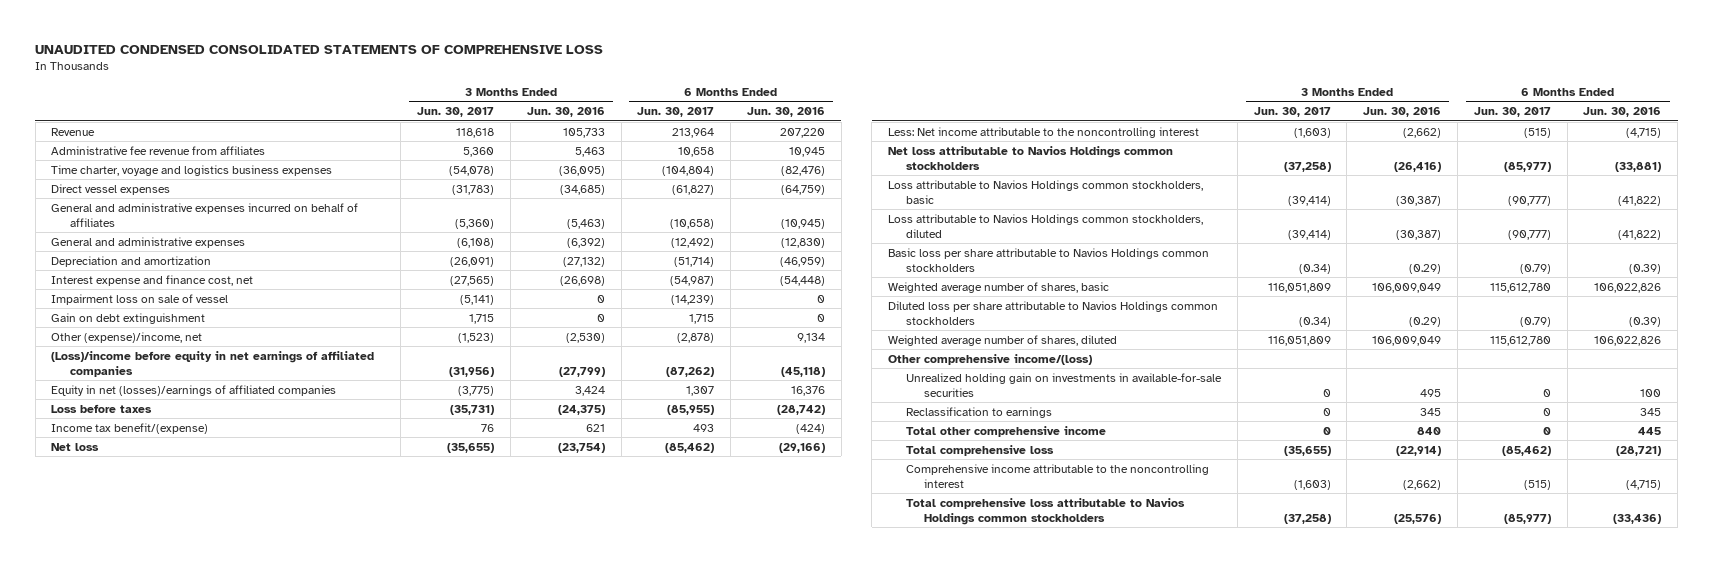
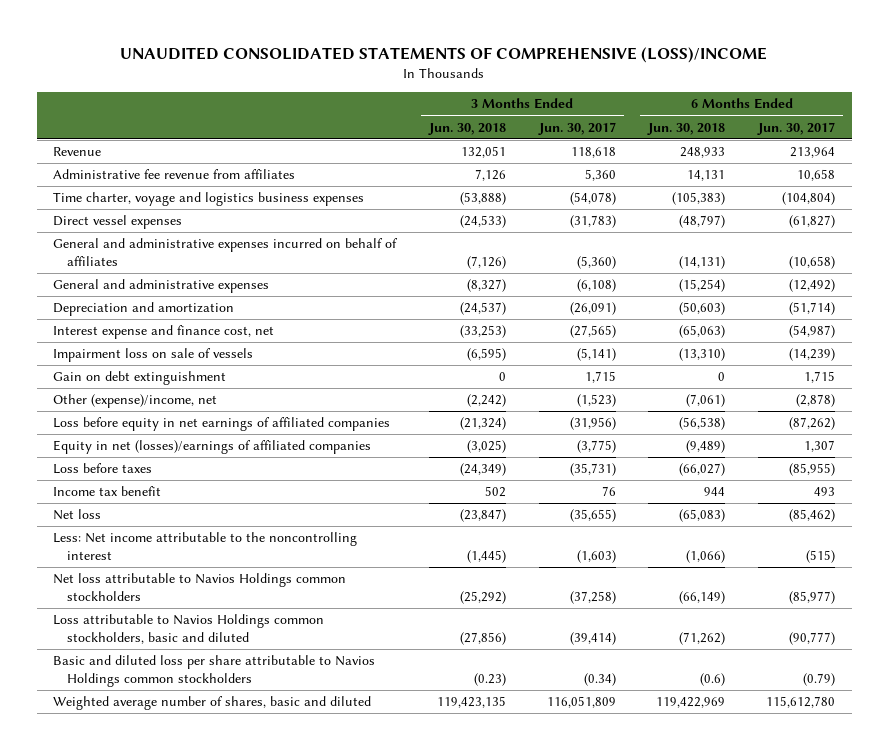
- UNAUDITED CONDENSED CONSOLIDATED STATEMENTS OF COMPREHENSIVE LOSS
+ UNAUDITED CONSOLIDATED STATEMENTS OF COMPREHENSIVE (LOSS)/INCOME
- | 3 Months Ended Jun. 30, 2017 | 3 Months Ended Jun. 30, 2016 | 6 Months Ended Jun. 30, 2017 | 6 Months Ended Jun. 30, 2016
+ | 3 Months Ended Jun. 30, 2018 | 3 Months Ended Jun. 30, 2017 | 6 Months Ended Jun. 30, 2018 | 6 Months Ended Jun. 30, 2017
- Impairment loss on sale of vessel | (5,141) | 0 | (14,239) | 0
+ Impairment loss on sale of vessels | (6,595) | (5,141) | (13,310) | (14,239)
- (Loss)/income before equity in net earnings of affiliated companies | (31,956) | (27,799) | (87,262) | (45,118)
+ Loss before equity in net earnings of affiliated companies | (21,324) | (31,956) | (56,538) | (87,262)
- Income tax benefit/(expense) | 76 | 621 | 493 | (424)
+ Income tax benefit | 502 | 76 | 944 | 493
- Loss attributable to Navios Holdings common stockholders, basic | (39,414) | (30,387) | (90,777) | (41,822)
- Loss attributable to Navios Holdings common stockholders, diluted | (39,414) | (30,387) | (90,777) | (41,822)
- Basic loss per share attributable to Navios Holdings common stockholders | (0.34) | (0.29) | (0.79) | (0.39)
- Weighted average number of shares, basic | 116,051,809 | 106,009,049 | 115,612,780 | 106,022,826
- Diluted loss per share attributable to Navios Holdings common stockholders | (0.34) | (0.29) | (0.79) | (0.39)
- Weighted average number of shares, diluted | 116,051,809 | 106,009,049 | 115,612,780 | 106,022,826
- Other comprehensive income/(loss)
- Unrealized holding gain on investments in available-for-sale securities | 0 | 495 | 0 | 100
- Reclassification to earnings | 0 | 345 | 0 | 345
- Total other comprehensive income | 0 | 840 | 0 | 445
- Total comprehensive loss | (35,655) | (22,914) | (85,462) | (28,721)
- Comprehensive income attributable to the noncontrolling interest | (1,603) | (2,662) | (515) | (4,715)
- Total comprehensive loss attributable to Navios Holdings common stockholders | (37,258) | (25,576) | (85,977) | (33,436)
+ Loss attributable to Navios Holdings common stockholders, basic and diluted | (27,856) | (39,414) | (71,262) | (90,777)
+ Basic and diluted loss per share attributable to Navios Holdings common stockholders | (0.23) | (0.34) | (0.6) | (0.79)
+ Weighted average number of shares, basic and diluted | 119,423,135 | 116,051,809 | 119,422,969 | 115,612,780

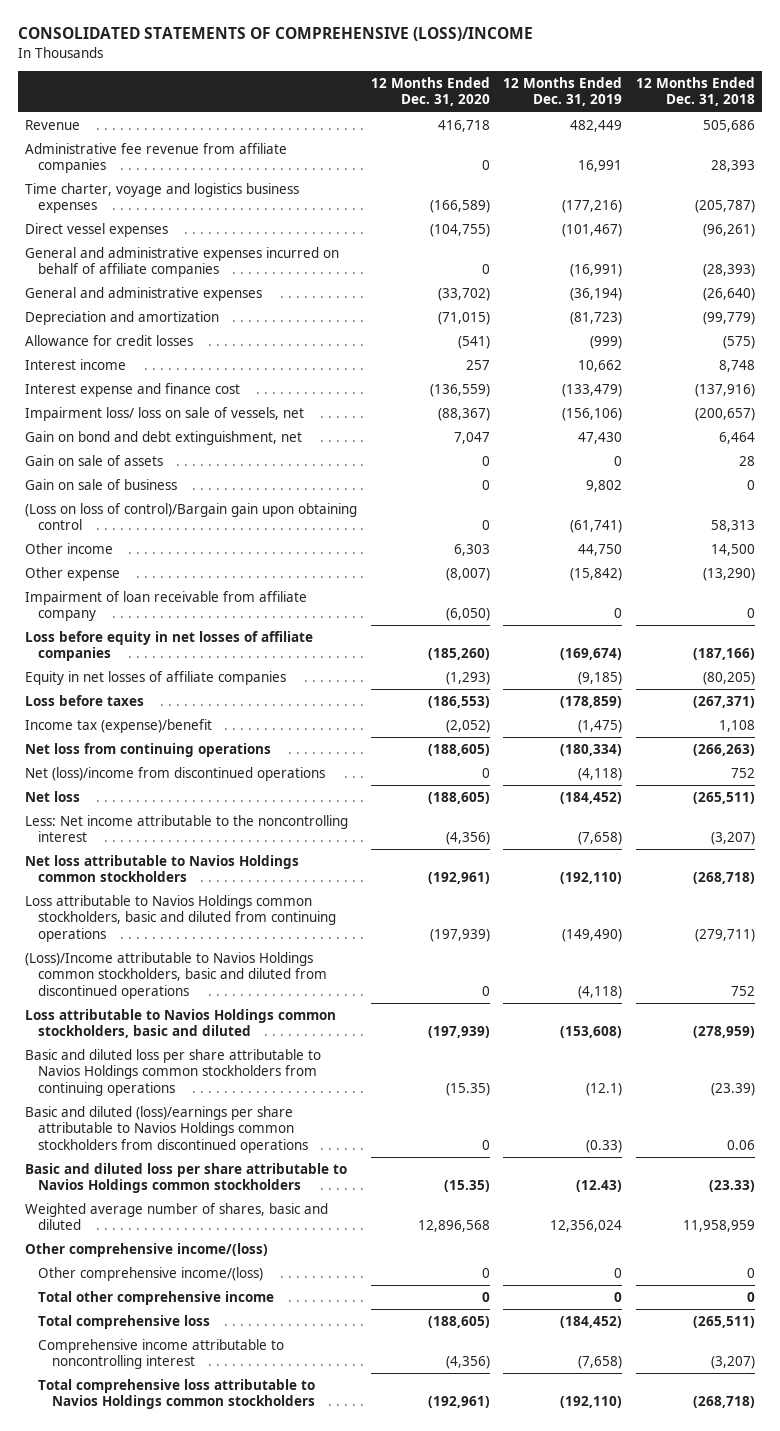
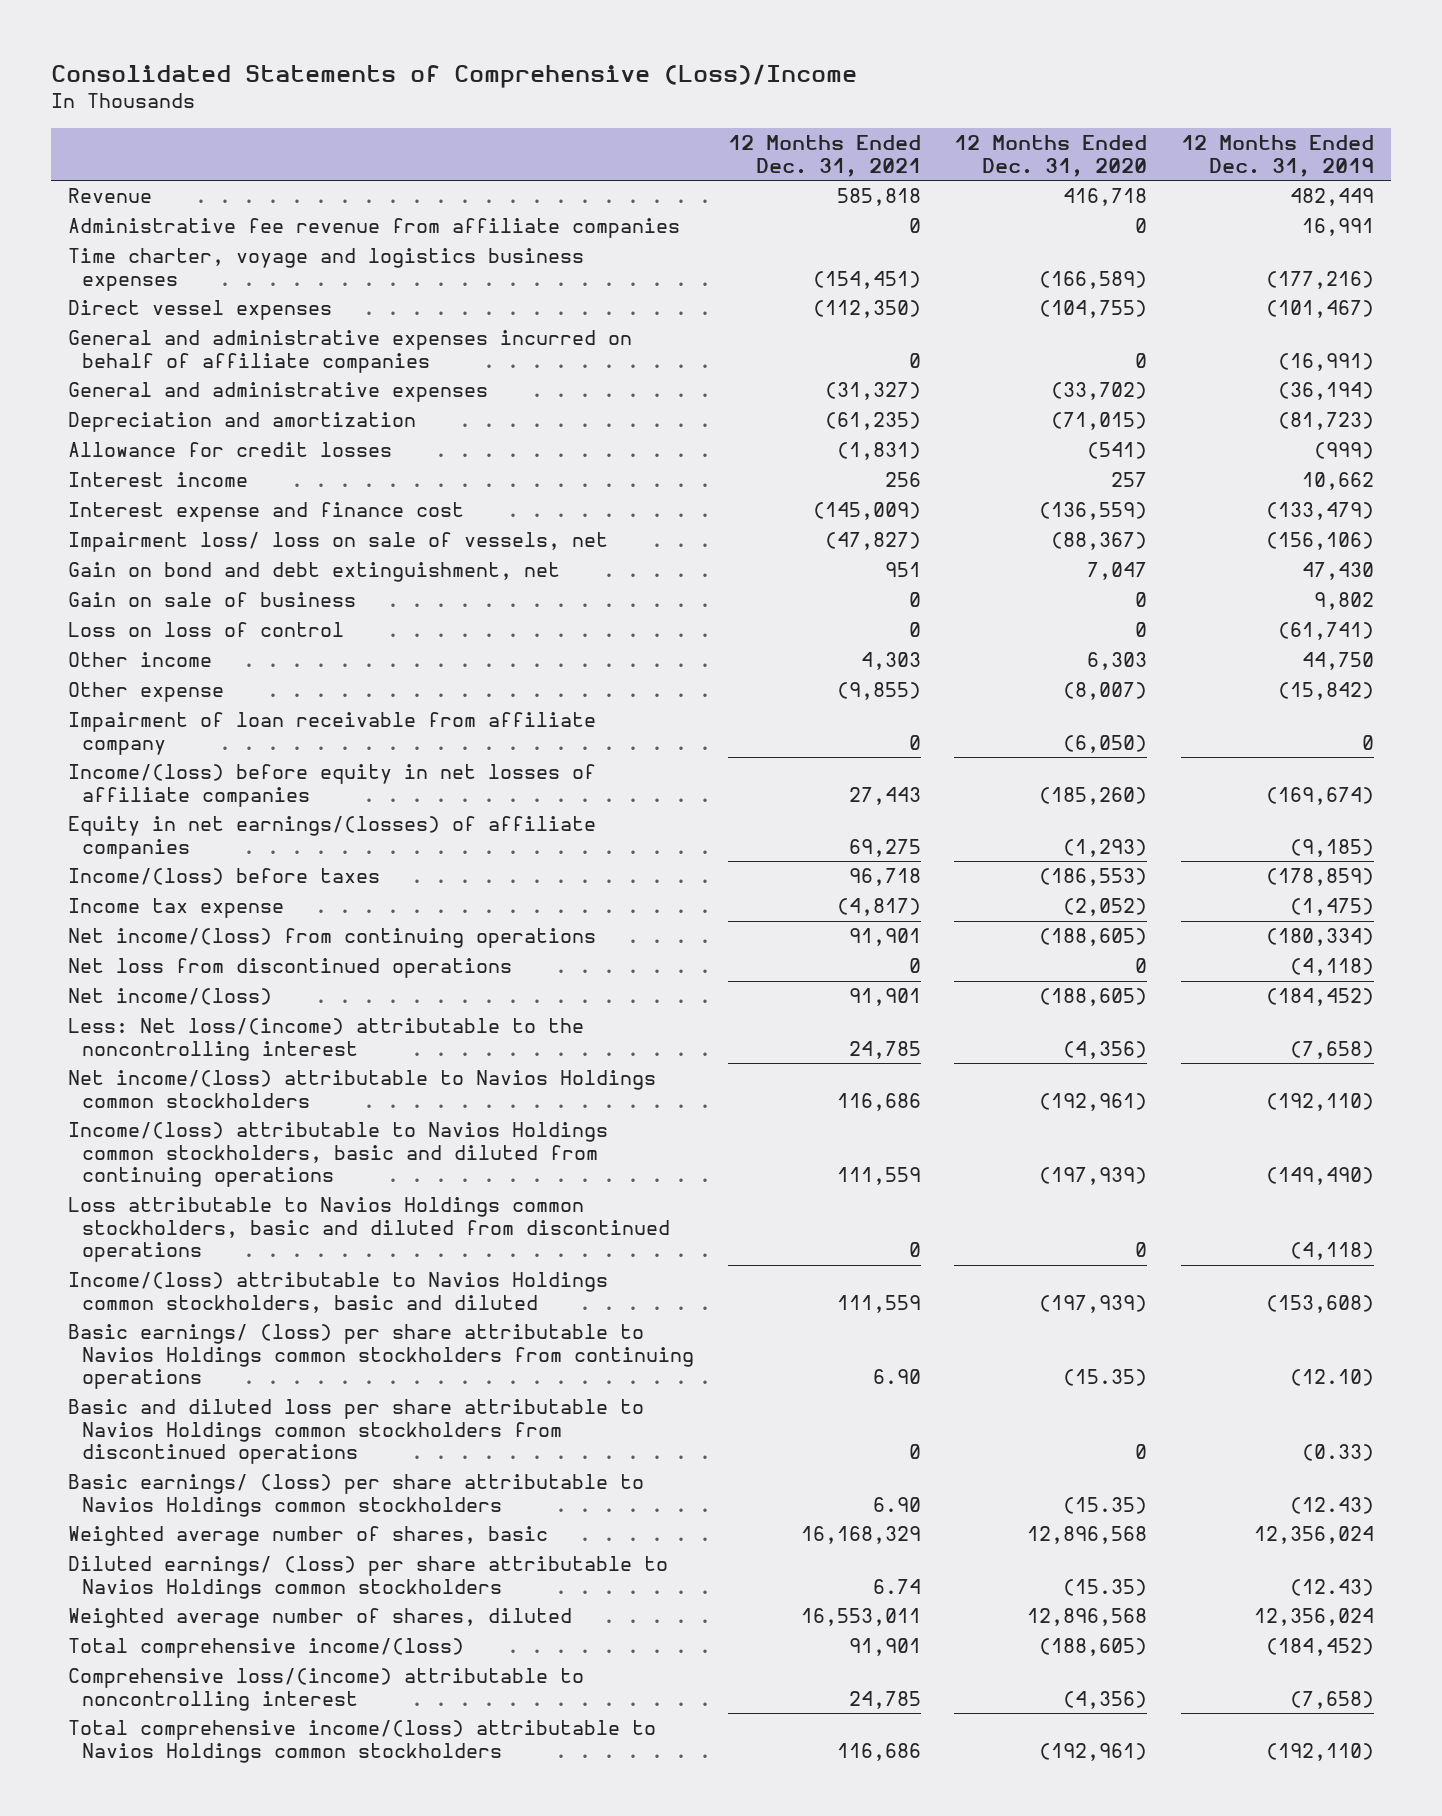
- CONSOLIDATED STATEMENTS OF COMPREHENSIVE (LOSS)/INCOME
+ Consolidated Statements of Comprehensive (Loss)/Income
- | 12 Months Ended Dec. 31, 2020 | 12 Months Ended Dec. 31, 2019 | 12 Months Ended Dec. 31, 2018
+ | 12 Months Ended Dec. 31, 2021 | 12 Months Ended Dec. 31, 2020 | 12 Months Ended Dec. 31, 2019
- Gain on sale of assets | 0 | 0 | 28
- (Loss on loss of control)/Bargain gain upon obtaining control | 0 | (61,741) | 58,313
+ Loss on loss of control | 0 | 0 | (61,741)
- Loss before equity in net losses of affiliate companies | (185,260) | (169,674) | (187,166)
- Equity in net losses of affiliate companies | (1,293) | (9,185) | (80,205)
- Loss before taxes | (186,553) | (178,859) | (267,371)
- Income tax (expense)/benefit | (2,052) | (1,475) | 1,108
- Net loss from continuing operations | (188,605) | (180,334) | (266,263)
- Net (loss)/income from discontinued operations | 0 | (4,118) | 752
- Net loss | (188,605) | (184,452) | (265,511)
- Less: Net income attributable to the noncontrolling interest | (4,356) | (7,658) | (3,207)
- Net loss attributable to Navios Holdings common stockholders | (192,961) | (192,110) | (268,718)
- Loss attributable to Navios Holdings common stockholders, basic and diluted from continuing operations | (197,939) | (149,490) | (279,711)
- (Loss)/Income attributable to Navios Holdings common stockholders, basic and diluted from discontinued operations | 0 | (4,118) | 752
- Loss attributable to Navios Holdings common stockholders, basic and diluted | (197,939) | (153,608) | (278,959)
- Basic and diluted loss per share attributable to Navios Holdings common stockholders from continuing operations | (15.35) | (12.1) | (23.39)
- Basic and diluted (loss)/earnings per share attributable to Navios Holdings common stockholders from discontinued operations | 0 | (0.33) | 0.06
- Basic and diluted loss per share attributable to Navios Holdings common stockholders | (15.35) | (12.43) | (23.33)
- Weighted average number of shares, basic and diluted | 12,896,568 | 12,356,024 | 11,958,959
- Other comprehensive income/(loss)
- Other comprehensive income/(loss) | 0 | 0 | 0
- Total other comprehensive income | 0 | 0 | 0
- Total comprehensive loss | (188,605) | (184,452) | (265,511)
- Comprehensive income attributable to noncontrolling interest | (4,356) | (7,658) | (3,207)
- Total comprehensive loss attributable to Navios Holdings common stockholders | (192,961) | (192,110) | (268,718)
+ Income/(loss) before equity in net losses of affiliate companies | 27,443 | (185,260) | (169,674)
+ Equity in net earnings/(losses) of affiliate companies | 69,275 | (1,293) | (9,185)
+ Income/(loss) before taxes | 96,718 | (186,553) | (178,859)
+ Income tax expense | (4,817) | (2,052) | (1,475)
+ Net income/(loss) from continuing operations | 91,901 | (188,605) | (180,334)
+ Net loss from discontinued operations | 0 | 0 | (4,118)
+ Net income/(loss) | 91,901 | (188,605) | (184,452)
+ Less: Net loss/(income) attributable to the noncontrolling interest | 24,785 | (4,356) | (7,658)
+ Net income/(loss) attributable to Navios Holdings common stockholders | 116,686 | (192,961) | (192,110)
+ Income/(loss) attributable to Navios Holdings common stockholders, basic and diluted from continuing operations | 111,559 | (197,939) | (149,490)
+ Loss attributable to Navios Holdings common stockholders, basic and diluted from discontinued operations | 0 | 0 | (4,118)
+ Income/(loss) attributable to Navios Holdings common stockholders, basic and diluted | 111,559 | (197,939) | (153,608)
+ Basic earnings/ (loss) per share attributable to Navios Holdings common stockholders from continuing operations | 6.90 | (15.35) | (12.10)
+ Basic and diluted loss per share attributable to Navios Holdings common stockholders from discontinued operations | 0 | 0 | (0.33)
+ Basic earnings/ (loss) per share attributable to Navios Holdings common stockholders | 6.90 | (15.35) | (12.43)
+ Weighted average number of shares, basic | 16,168,329 | 12,896,568 | 12,356,024
+ Diluted earnings/ (loss) per share attributable to Navios Holdings common stockholders | 6.74 | (15.35) | (12.43)
+ Weighted average number of shares, diluted | 16,553,011 | 12,896,568 | 12,356,024
+ Total comprehensive income/(loss) | 91,901 | (188,605) | (184,452)
+ Comprehensive loss/(income) attributable to noncontrolling interest | 24,785 | (4,356) | (7,658)
+ Total comprehensive income/(loss) attributable to Navios Holdings common stockholders | 116,686 | (192,961) | (192,110)

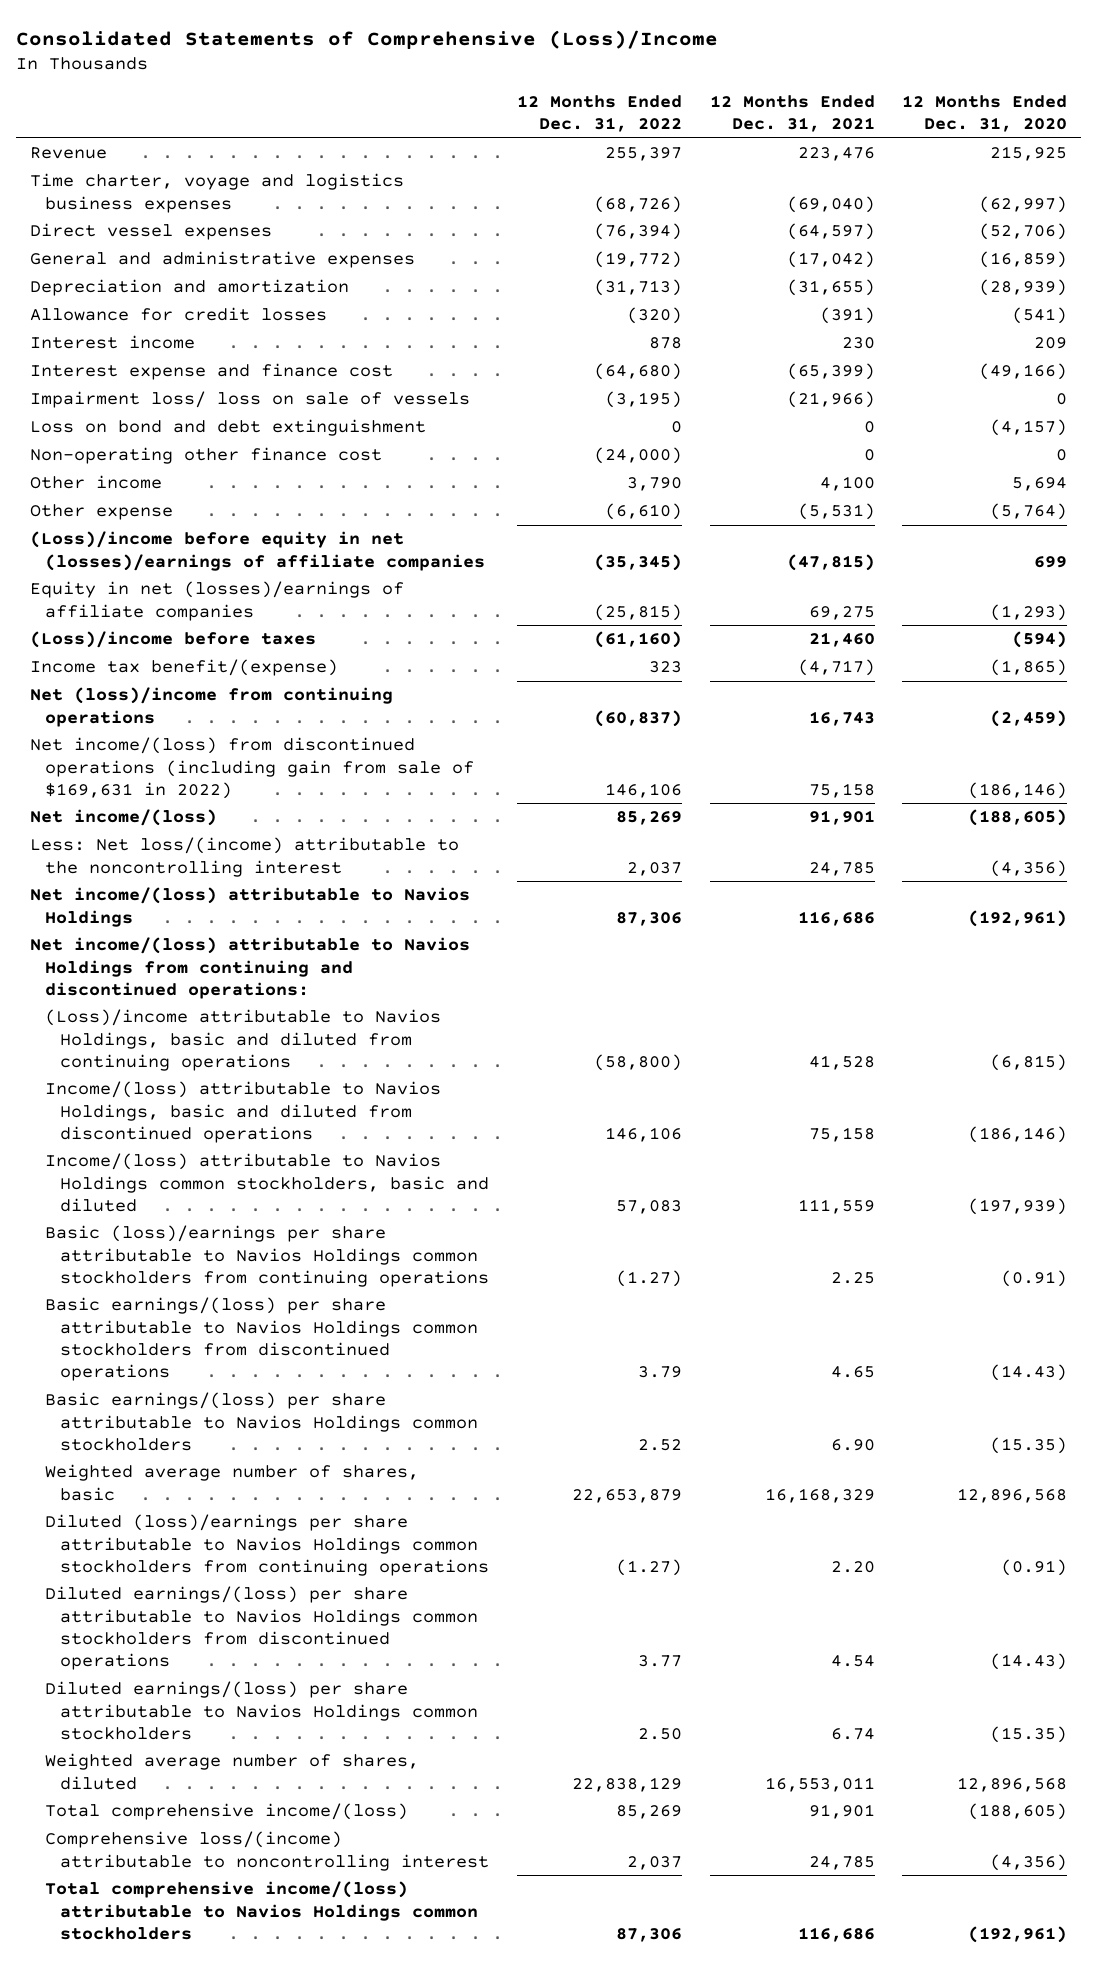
- | 12 Months Ended Dec. 31, 2021 | 12 Months Ended Dec. 31, 2020 | 12 Months Ended Dec. 31, 2019
+ | 12 Months Ended Dec. 31, 2022 | 12 Months Ended Dec. 31, 2021 | 12 Months Ended Dec. 31, 2020
- Revenue | 585,818 | 416,718 | 482,449
- Administrative fee revenue from affiliate companies | 0 | 0 | 16,991
- Time charter, voyage and logistics business expenses | (154,451) | (166,589) | (177,216)
- Direct vessel expenses | (112,350) | (104,755) | (101,467)
- General and administrative expenses incurred on behalf of affiliate companies | 0 | 0 | (16,991)
- General and administrative expenses | (31,327) | (33,702) | (36,194)
- Depreciation and amortization | (61,235) | (71,015) | (81,723)
- Allowance for credit losses | (1,831) | (541) | (999)
- Interest income | 256 | 257 | 10,662
- Interest expense and finance cost | (145,009) | (136,559) | (133,479)
- Impairment loss/ loss on sale of vessels, net | (47,827) | (88,367) | (156,106)
- Gain on bond and debt extinguishment, net | 951 | 7,047 | 47,430
- Gain on sale of business | 0 | 0 | 9,802
- Loss on loss of control | 0 | 0 | (61,741)
- Other income | 4,303 | 6,303 | 44,750
- Other expense | (9,855) | (8,007) | (15,842)
- Impairment of loan receivable from affiliate company | 0 | (6,050) | 0
- Income/(loss) before equity in net losses of affiliate companies | 27,443 | (185,260) | (169,674)
- Equity in net earnings/(losses) of affiliate companies | 69,275 | (1,293) | (9,185)
- Income/(loss) before taxes | 96,718 | (186,553) | (178,859)
- Income tax expense | (4,817) | (2,052) | (1,475)
- Net income/(loss) from continuing operations | 91,901 | (188,605) | (180,334)
- Net loss from discontinued operations | 0 | 0 | (4,118)
+ Revenue | 255,397 | 223,476 | 215,925
+ Time charter, voyage and logistics business expenses | (68,726) | (69,040) | (62,997)
+ Direct vessel expenses | (76,394) | (64,597) | (52,706)
+ General and administrative expenses | (19,772) | (17,042) | (16,859)
+ Depreciation and amortization | (31,713) | (31,655) | (28,939)
+ Allowance for credit losses | (320) | (391) | (541)
+ Interest income | 878 | 230 | 209
+ Interest expense and finance cost | (64,680) | (65,399) | (49,166)
+ Impairment loss/ loss on sale of vessels | (3,195) | (21,966) | 0
+ Loss on bond and debt extinguishment | 0 | 0 | (4,157)
+ Non-operating other finance cost | (24,000) | 0 | 0
+ Other income | 3,790 | 4,100 | 5,694
+ Other expense | (6,610) | (5,531) | (5,764)
+ (Loss)/income before equity in net (losses)/earnings of affiliate companies | (35,345) | (47,815) | 699
+ Equity in net (losses)/earnings of affiliate companies | (25,815) | 69,275 | (1,293)
+ (Loss)/income before taxes | (61,160) | 21,460 | (594)
+ Income tax benefit/(expense) | 323 | (4,717) | (1,865)
+ Net (loss)/income from continuing operations | (60,837) | 16,743 | (2,459)
+ Net income/(loss) from discontinued operations (including gain from sale of $169,631 in 2022) | 146,106 | 75,158 | (186,146)
- Net income/(loss) attributable to Navios Holdings common stockholders | 116,686 | (192,961) | (192,110)
- Income/(loss) attributable to Navios Holdings common stockholders, basic and diluted from continuing operations | 111,559 | (197,939) | (149,490)
- Loss attributable to Navios Holdings common stockholders, basic and diluted from discontinued operations | 0 | 0 | (4,118)
+ Net income/(loss) attributable to Navios Holdings | 87,306 | 116,686 | (192,961)
+ Net income/(loss) attributable to Navios Holdings from continuing and discontinued operations:
+ (Loss)/income attributable to Navios Holdings, basic and diluted from continuing operations | (58,800) | 41,528 | (6,815)
+ Income/(loss) attributable to Navios Holdings, basic and diluted from discontinued operations | 146,106 | 75,158 | (186,146)
- Basic earnings/ (loss) per share attributable to Navios Holdings common stockholders from continuing operations | 6.90 | (15.35) | (12.10)
- Basic and diluted loss per share attributable to Navios Holdings common stockholders from discontinued operations | 0 | 0 | (0.33)
- Basic earnings/ (loss) per share attributable to Navios Holdings common stockholders | 6.90 | (15.35) | (12.43)
+ Basic (loss)/earnings per share attributable to Navios Holdings common stockholders from continuing operations | (1.27) | 2.25 | (0.91)
+ Basic earnings/(loss) per share attributable to Navios Holdings common stockholders from discontinued operations | 3.79 | 4.65 | (14.43)
+ Basic earnings/(loss) per share attributable to Navios Holdings common stockholders | 2.52 | 6.90 | (15.35)
- Diluted earnings/ (loss) per share attributable to Navios Holdings common stockholders | 6.74 | (15.35) | (12.43)
+ Diluted (loss)/earnings per share attributable to Navios Holdings common stockholders from continuing operations | (1.27) | 2.20 | (0.91)
+ Diluted earnings/(loss) per share attributable to Navios Holdings common stockholders from discontinued operations | 3.77 | 4.54 | (14.43)
+ Diluted earnings/(loss) per share attributable to Navios Holdings common stockholders | 2.50 | 6.74 | (15.35)

